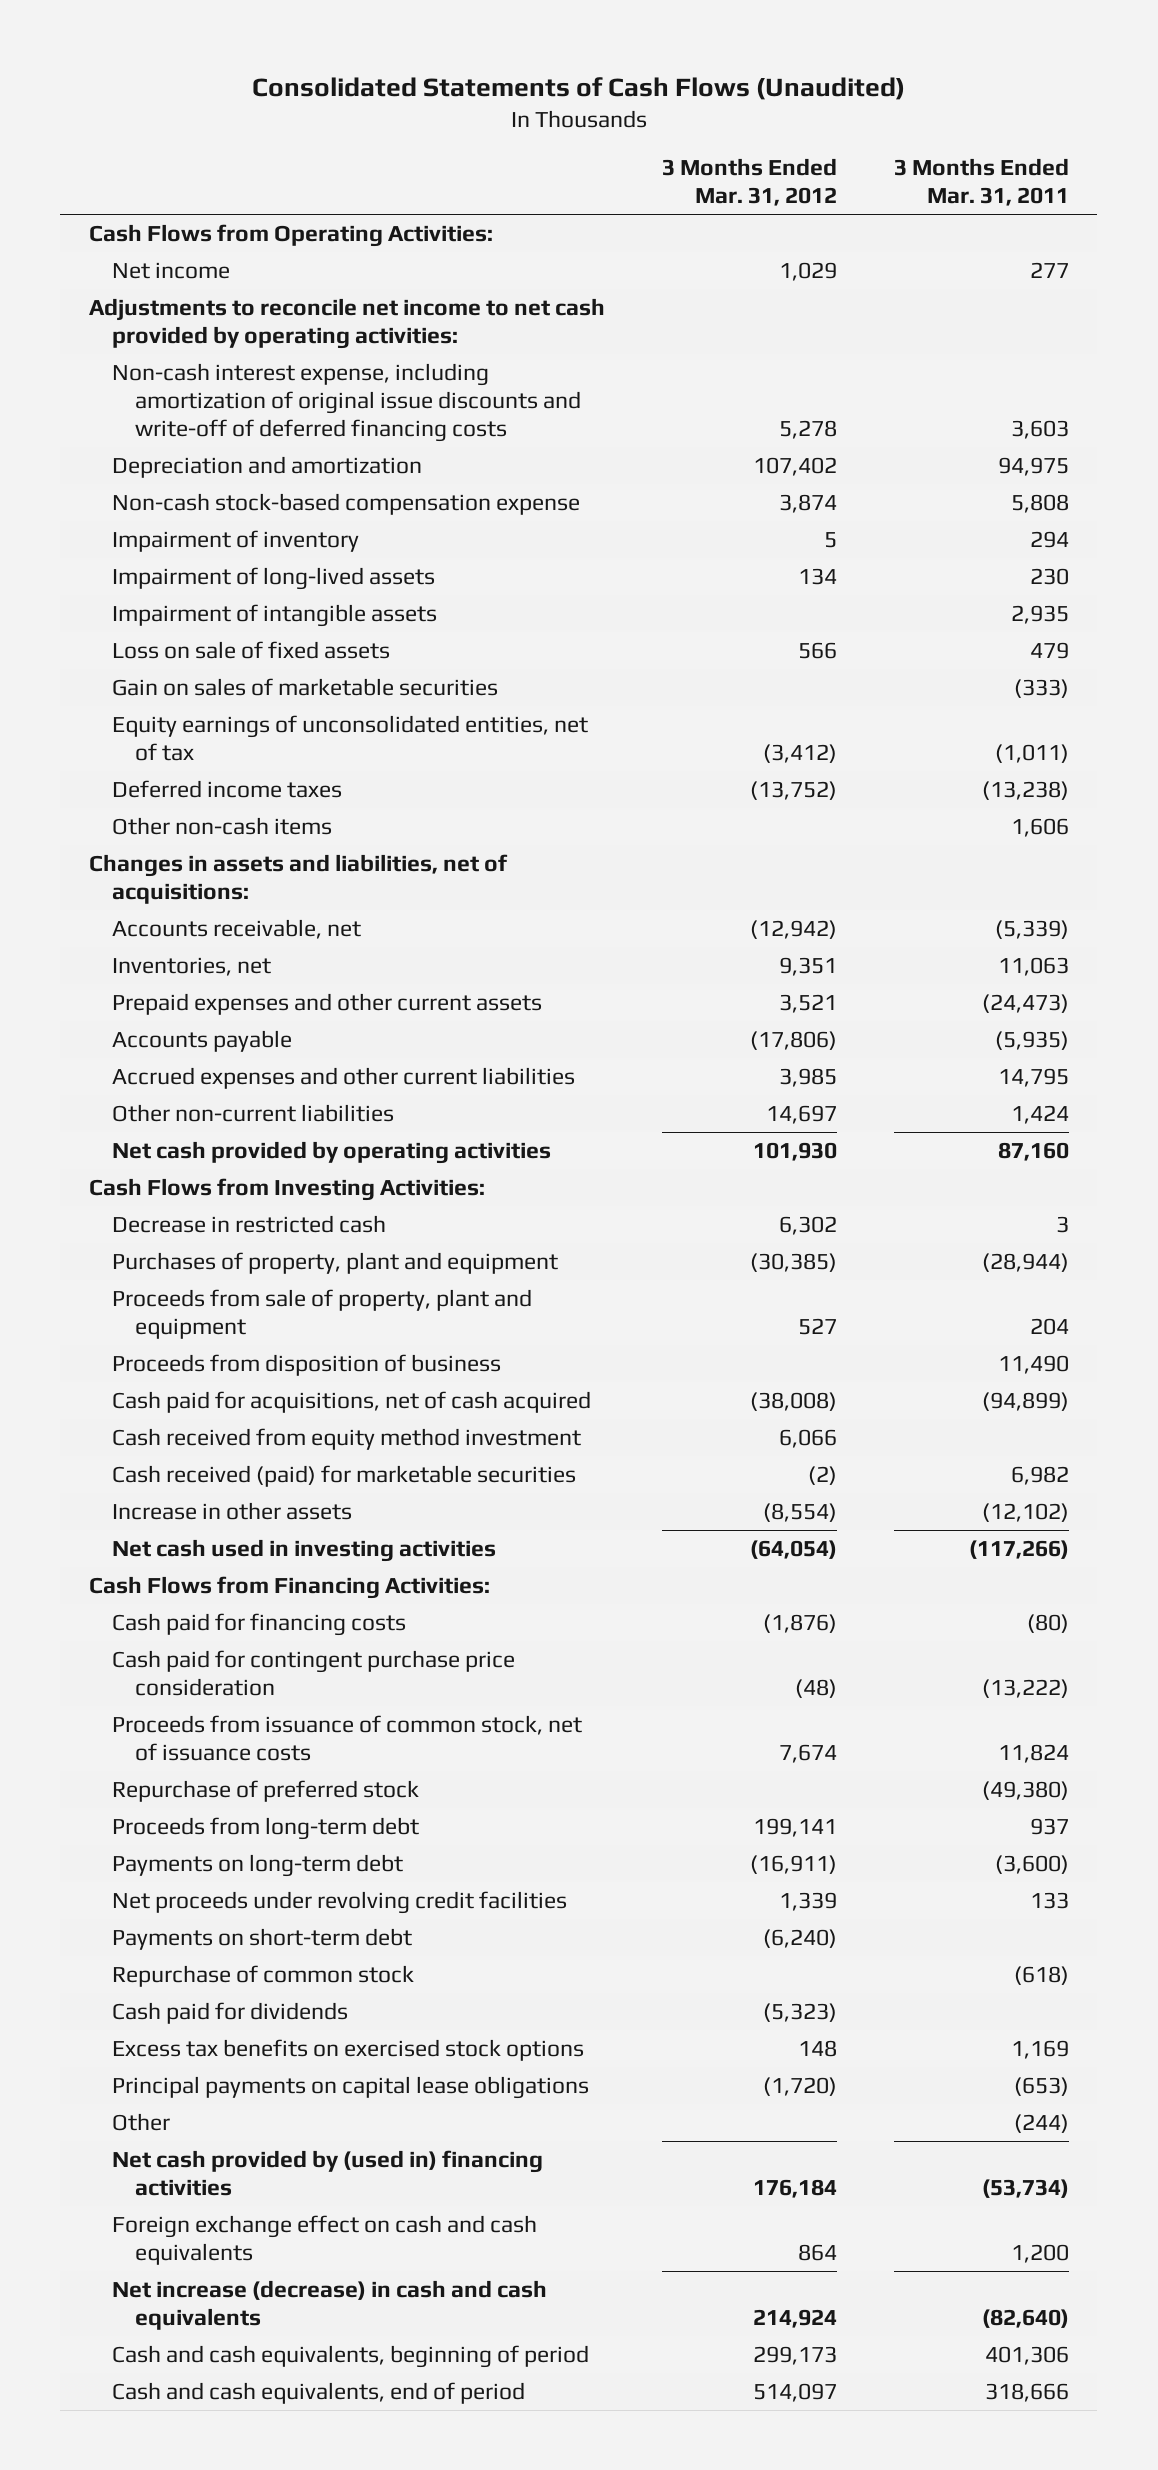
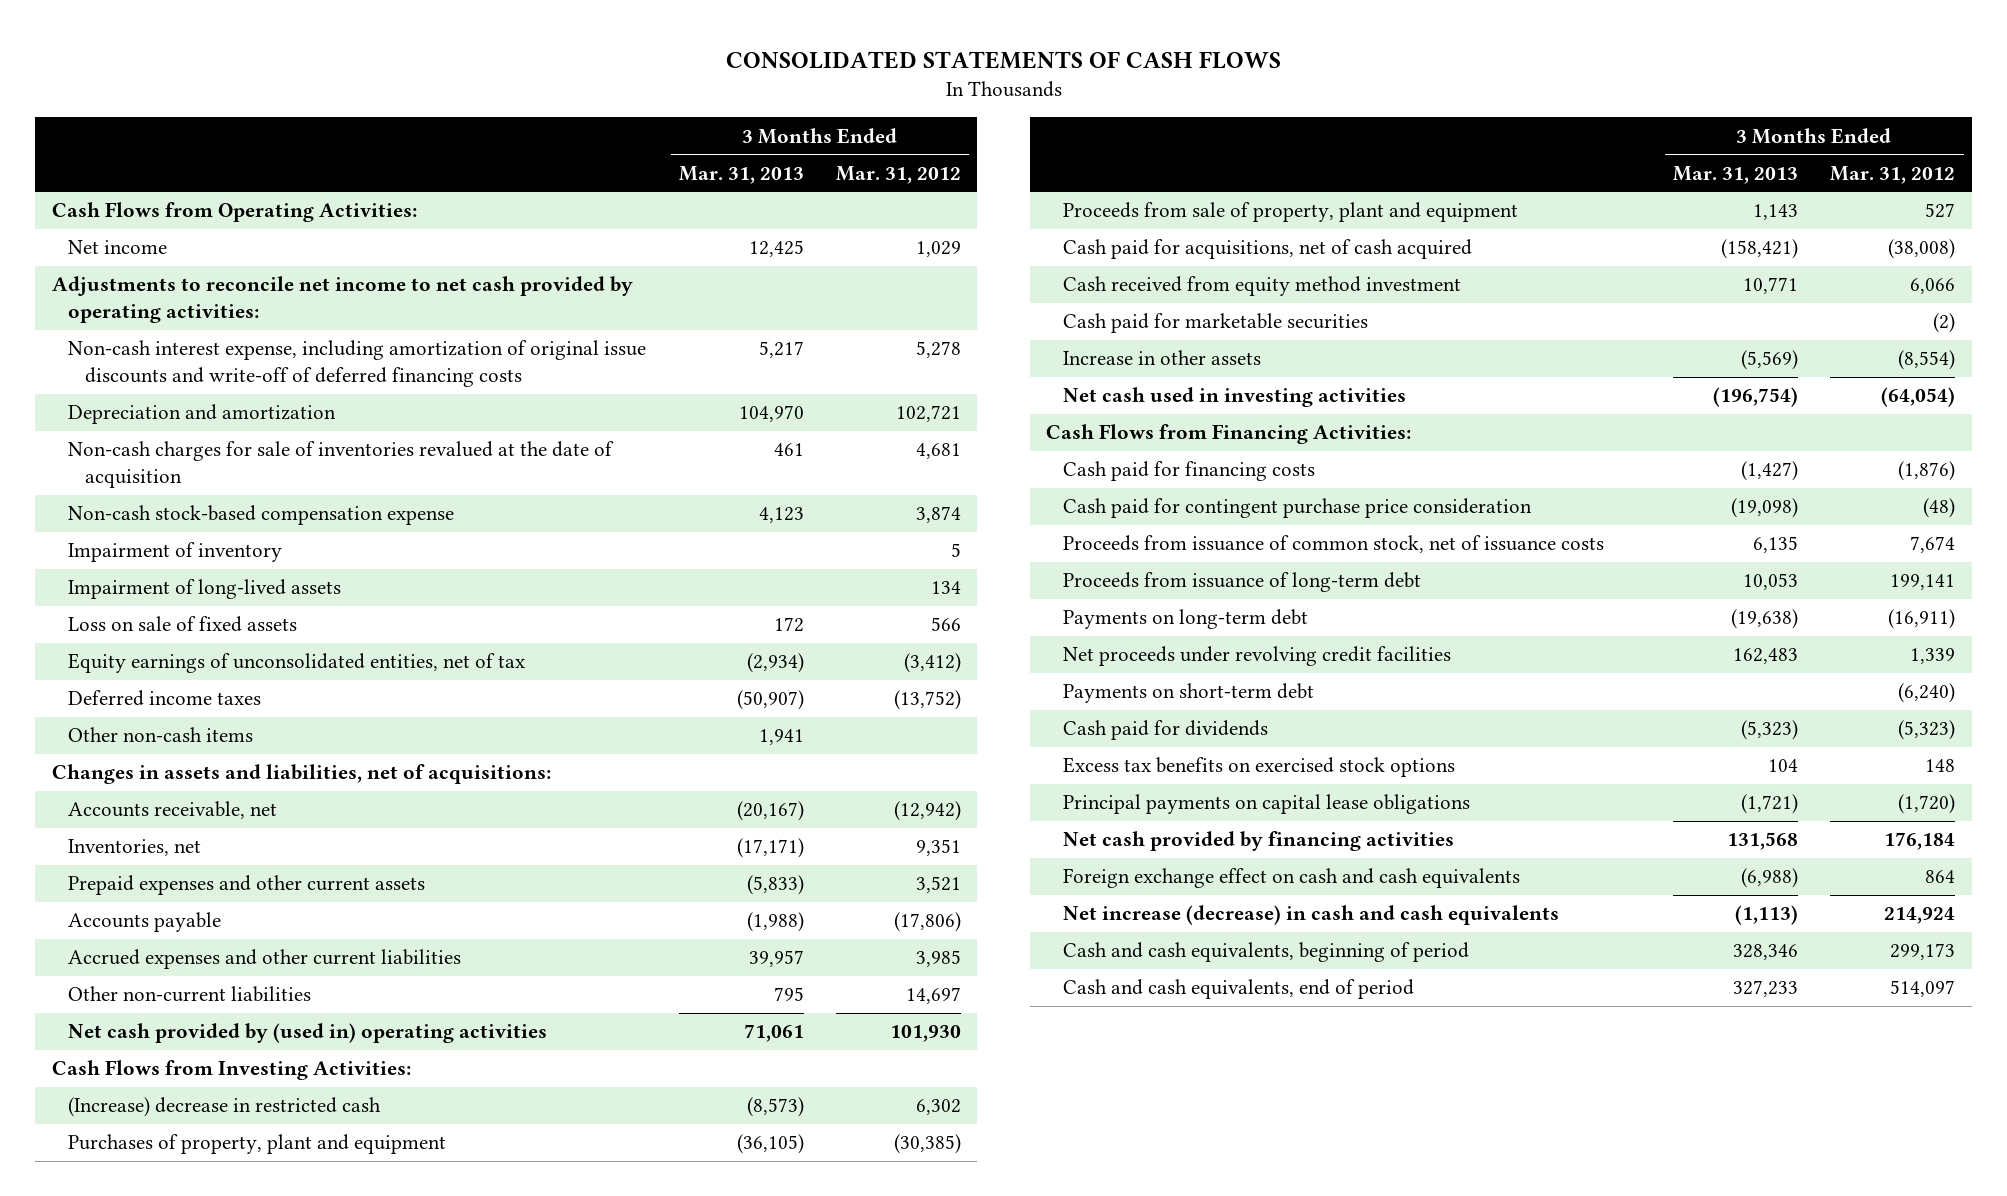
- Consolidated Statements of Cash Flows (Unaudited)
+ CONSOLIDATED STATEMENTS OF CASH FLOWS
- | 3 Months Ended Mar. 31, 2012 | 3 Months Ended Mar. 31, 2011
+ | 3 Months Ended Mar. 31, 2013 | 3 Months Ended Mar. 31, 2012
- Depreciation and amortization | 107,402 | 94,975
+ Depreciation and amortization | 104,970 | 102,721
+ Non-cash charges for sale of inventories revalued at the date of acquisition | 461 | 4,681
- Impairment of intangible assets | | 2,935
- Gain on sales of marketable securities | | (333)
- Net cash provided by operating activities | 101,930 | 87,160
+ Net cash provided by (used in) operating activities | 71,061 | 101,930
- Decrease in restricted cash | 6,302 | 3
+ (Increase) decrease in restricted cash | (8,573) | 6,302
- Proceeds from disposition of business | | 11,490
- Cash received (paid) for marketable securities | (2) | 6,982
+ Cash paid for marketable securities | | (2)
- Repurchase of preferred stock | | (49,380)
- Proceeds from long-term debt | 199,141 | 937
+ Proceeds from issuance of long-term debt | 10,053 | 199,141
- Repurchase of common stock | | (618)
- Other | | (244)
- Net cash provided by (used in) financing activities | 176,184 | (53,734)
+ Net cash provided by financing activities | 131,568 | 176,184

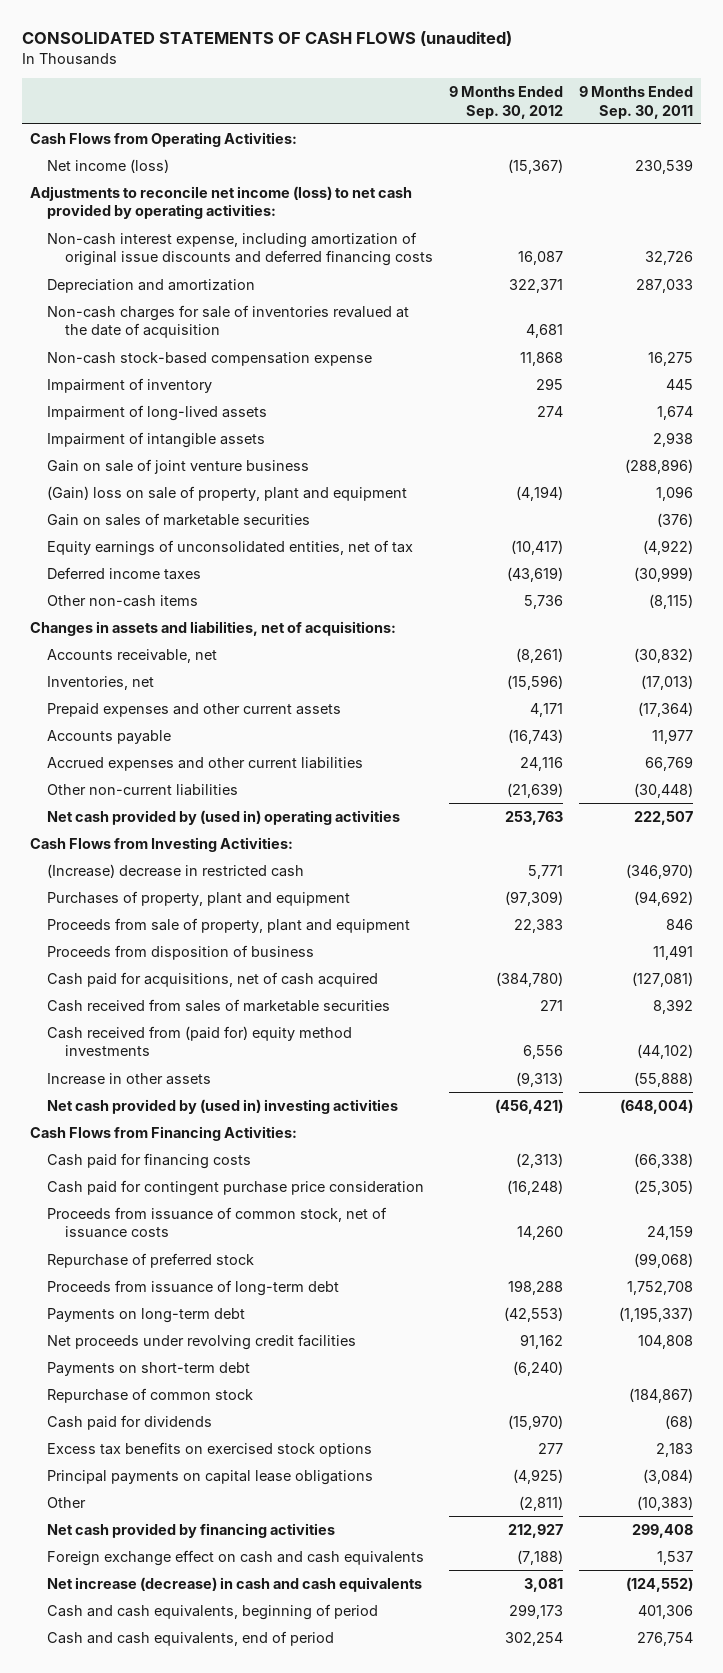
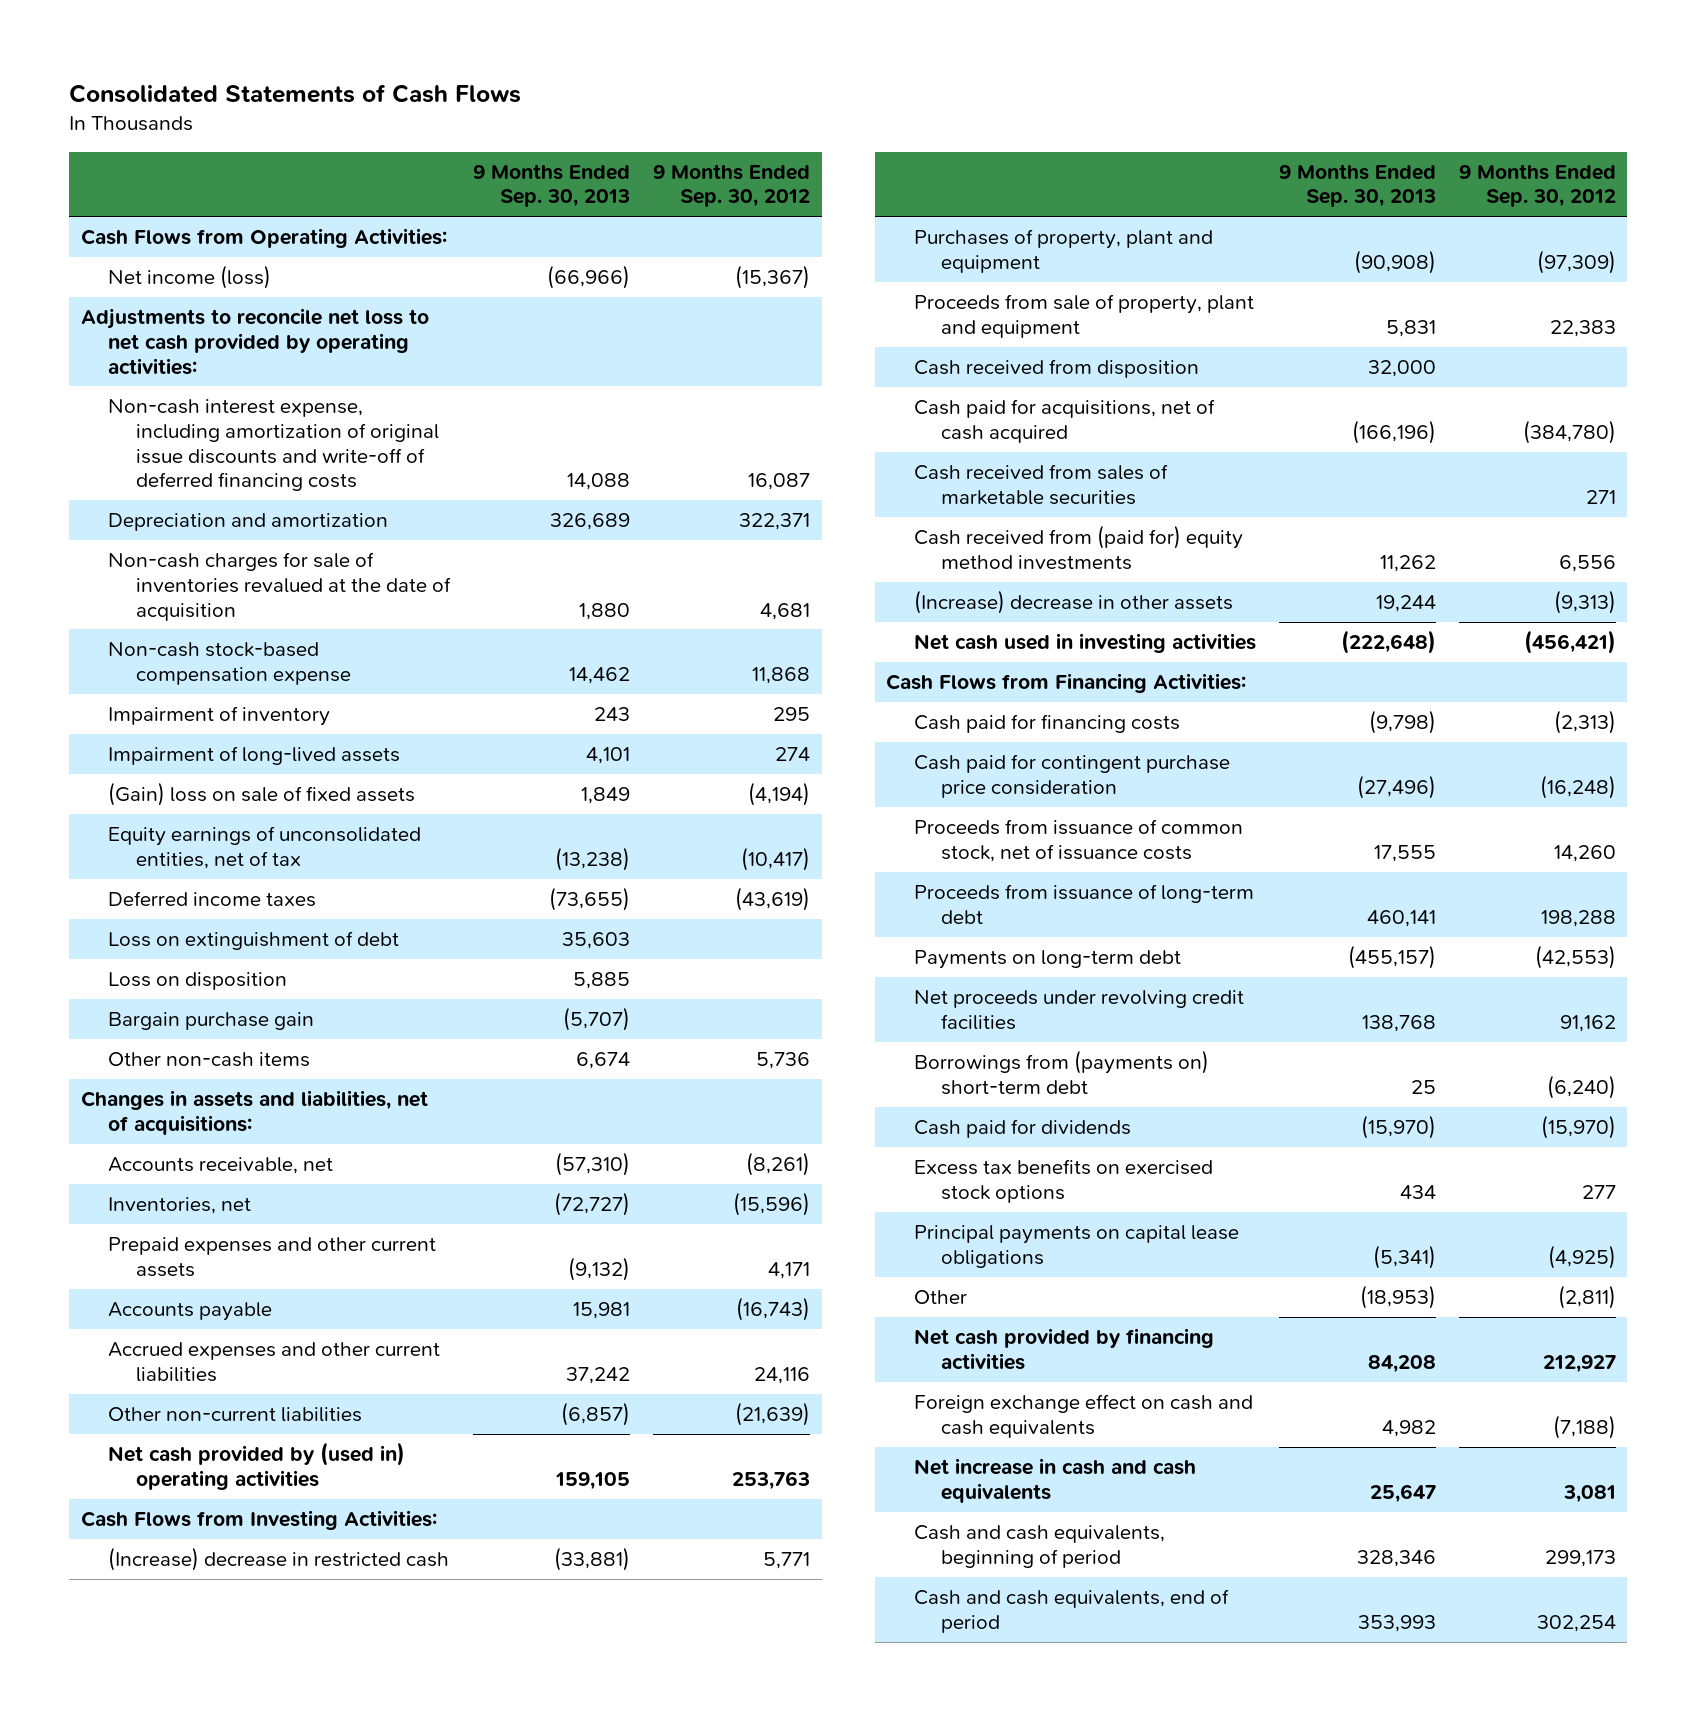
- CONSOLIDATED STATEMENTS OF CASH FLOWS (unaudited)
+ Consolidated Statements of Cash Flows
- | 9 Months Ended Sep. 30, 2012 | 9 Months Ended Sep. 30, 2011
+ | 9 Months Ended Sep. 30, 2013 | 9 Months Ended Sep. 30, 2012
- Adjustments to reconcile net income (loss) to net cash provided by operating activities:
- Non-cash interest expense, including amortization of original issue discounts and deferred financing costs | 16,087 | 32,726
+ Adjustments to reconcile net loss to net cash provided by operating activities:
+ Non-cash interest expense, including amortization of original issue discounts and write-off of deferred financing costs | 14,088 | 16,087
- Impairment of intangible assets | | 2,938
- Gain on sale of joint venture business | | (288,896)
- (Gain) loss on sale of property, plant and equipment | (4,194) | 1,096
- Gain on sales of marketable securities | | (376)
+ (Gain) loss on sale of fixed assets | 1,849 | (4,194)
+ Loss on extinguishment of debt | 35,603 |
+ Loss on disposition | 5,885 |
+ Bargain purchase gain | (5,707) |
- Proceeds from disposition of business | | 11,491
+ Cash received from disposition | 32,000 |
- Increase in other assets | (9,313) | (55,888)
- Net cash provided by (used in) investing activities | (456,421) | (648,004)
+ (Increase) decrease in other assets | 19,244 | (9,313)
+ Net cash used in investing activities | (222,648) | (456,421)
- Repurchase of preferred stock | | (99,068)
- Payments on short-term debt | (6,240) |
- Repurchase of common stock | | (184,867)
+ Borrowings from (payments on) short-term debt | 25 | (6,240)
- Net increase (decrease) in cash and cash equivalents | 3,081 | (124,552)
+ Net increase in cash and cash equivalents | 25,647 | 3,081

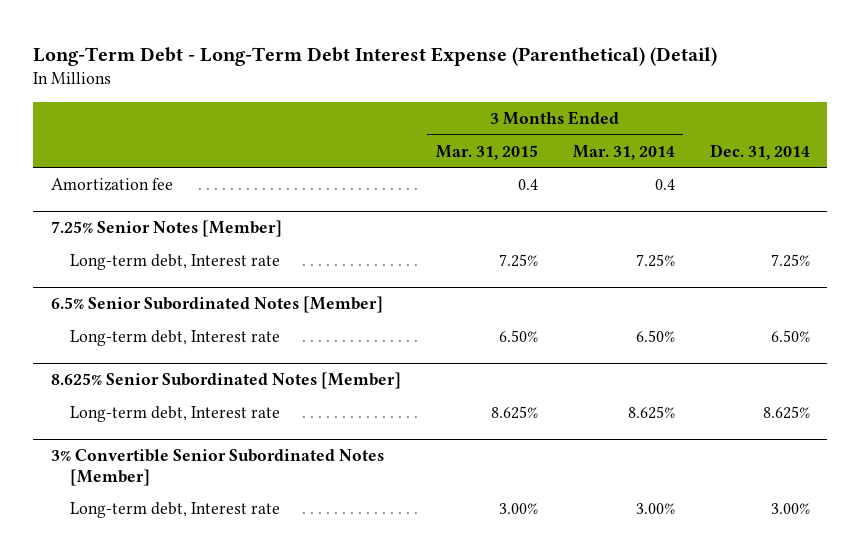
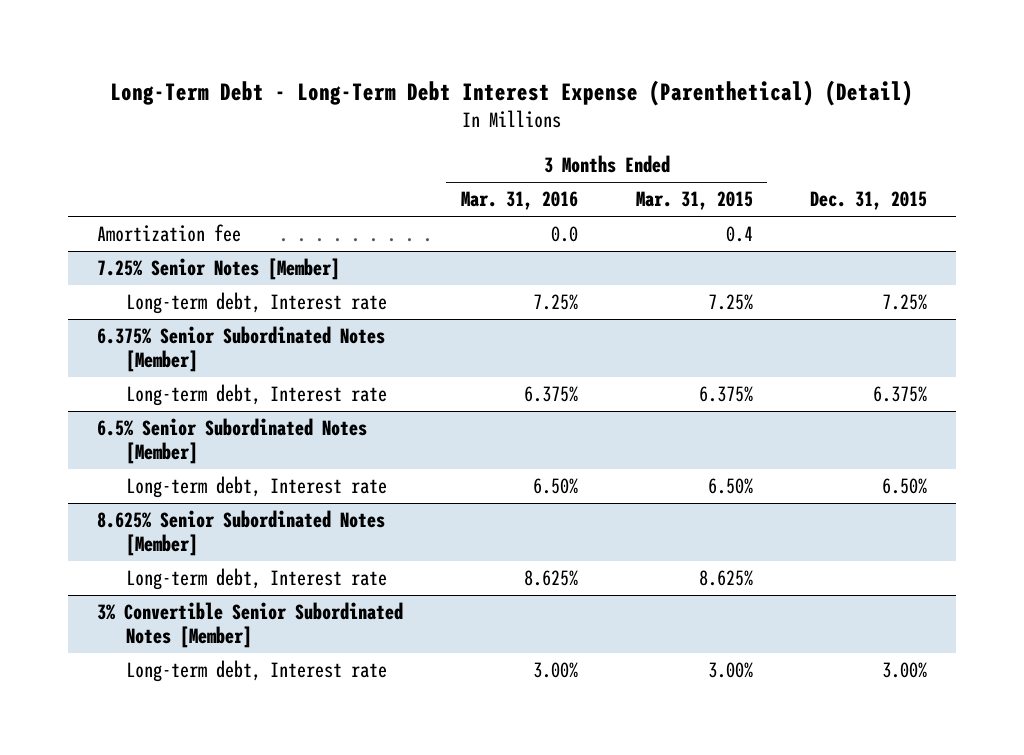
- | 3 Months Ended Mar. 31, 2015 | 3 Months Ended Mar. 31, 2014 | Dec. 31, 2014
+ | 3 Months Ended Mar. 31, 2016 | 3 Months Ended Mar. 31, 2015 | Dec. 31, 2015
+ 6.375% Senior Subordinated Notes [Member]
+ Long-term debt, Interest rate | 6.375% | 6.375% | 6.375%

